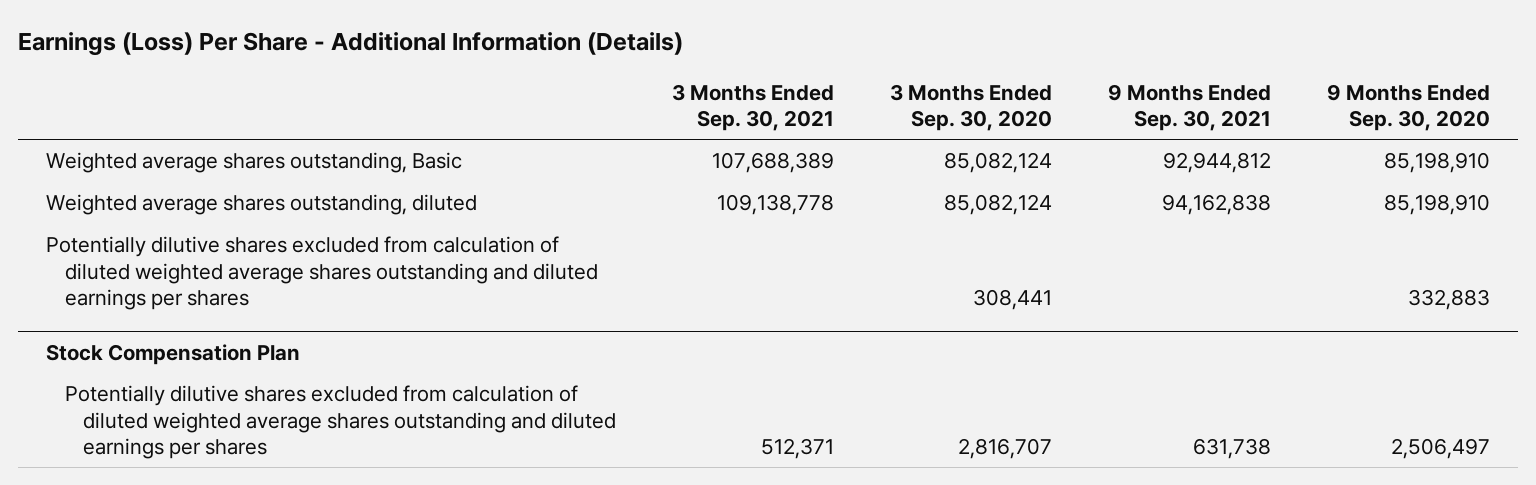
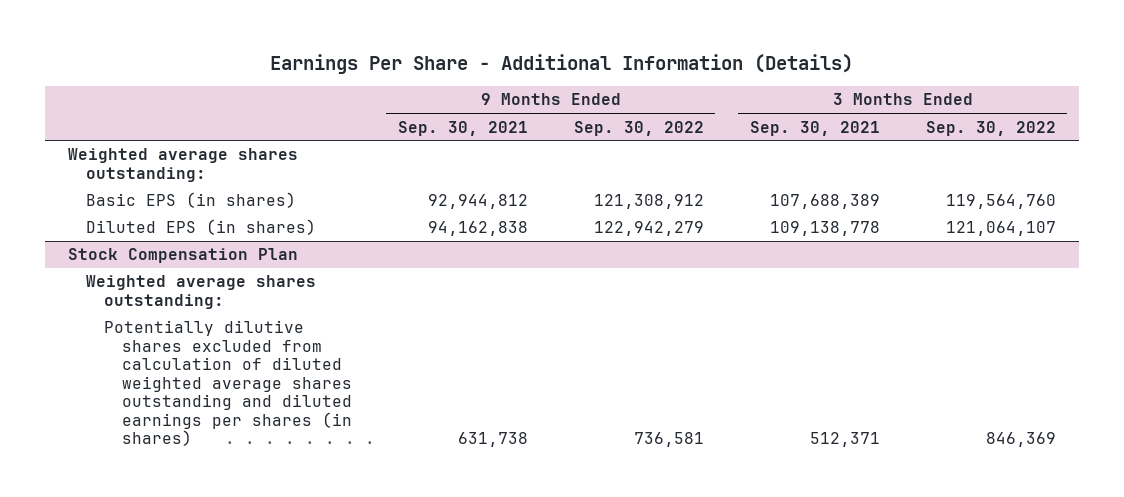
- Earnings (Loss) Per Share - Additional Information (Details)
+ Earnings Per Share - Additional Information (Details)
- | 3 Months Ended Sep. 30, 2021 | 3 Months Ended Sep. 30, 2020 | 9 Months Ended Sep. 30, 2021 | 9 Months Ended Sep. 30, 2020
+ | 9 Months Ended Sep. 30, 2021 | 9 Months Ended Sep. 30, 2022 | 3 Months Ended Sep. 30, 2021 | 3 Months Ended Sep. 30, 2022
- Weighted average shares outstanding, Basic | 107,688,389 | 85,082,124 | 92,944,812 | 85,198,910
- Weighted average shares outstanding, diluted | 109,138,778 | 85,082,124 | 94,162,838 | 85,198,910
- Potentially dilutive shares excluded from calculation of diluted weighted average shares outstanding and diluted earnings per shares | | 308,441 | | 332,883
+ Weighted average shares outstanding:
+ Basic EPS (in shares) | 92,944,812 | 121,308,912 | 107,688,389 | 119,564,760
+ Diluted EPS (in shares) | 94,162,838 | 122,942,279 | 109,138,778 | 121,064,107
@ Stock Compensation Plan
- Potentially dilutive shares excluded from calculation of diluted weighted average shares outstanding and diluted earnings per shares | 512,371 | 2,816,707 | 631,738 | 2,506,497
+ Weighted average shares outstanding:
+ Potentially dilutive shares excluded from calculation of diluted weighted average shares outstanding and diluted earnings per shares (in shares) | 631,738 | 736,581 | 512,371 | 846,369

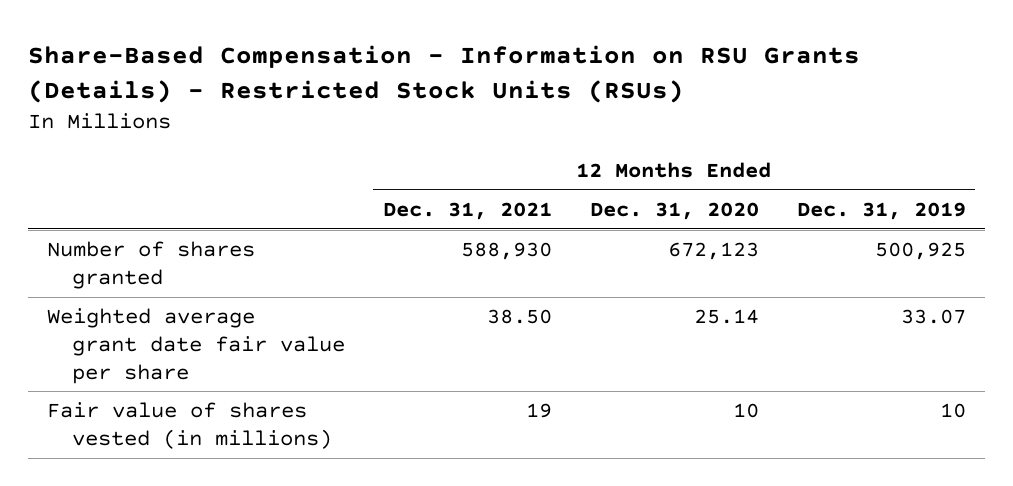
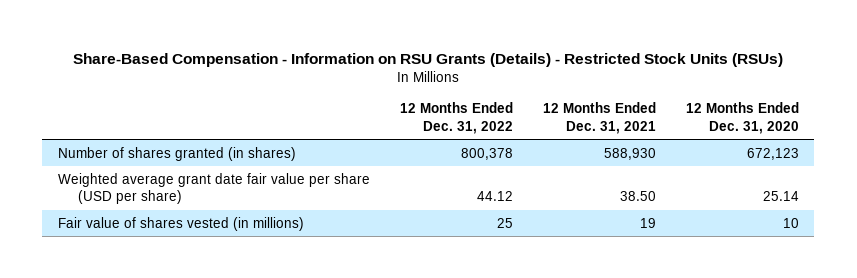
- | 12 Months Ended Dec. 31, 2021 | 12 Months Ended Dec. 31, 2020 | 12 Months Ended Dec. 31, 2019
+ | 12 Months Ended Dec. 31, 2022 | 12 Months Ended Dec. 31, 2021 | 12 Months Ended Dec. 31, 2020
- Number of shares granted | 588,930 | 672,123 | 500,925
- Weighted average grant date fair value per share | 38.50 | 25.14 | 33.07
+ Number of shares granted (in shares) | 800,378 | 588,930 | 672,123
+ Weighted average grant date fair value per share (USD per share) | 44.12 | 38.50 | 25.14

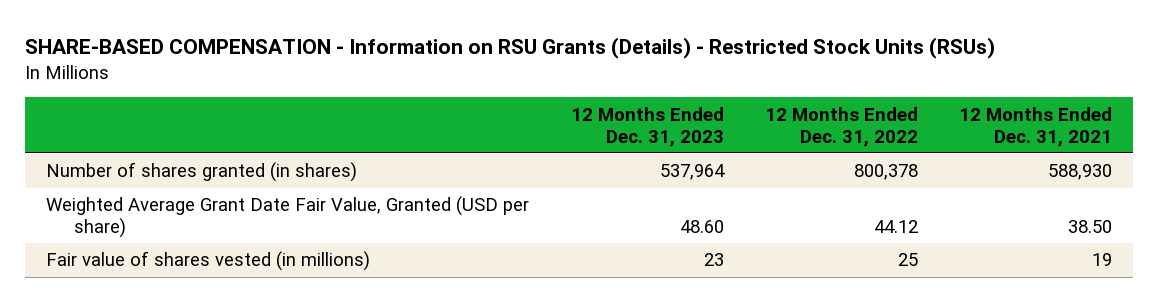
- Share-Based Compensation - Information on RSU Grants (Details) - Restricted Stock Units (RSUs)
+ SHARE-BASED COMPENSATION - Information on RSU Grants (Details) - Restricted Stock Units (RSUs)
- | 12 Months Ended Dec. 31, 2022 | 12 Months Ended Dec. 31, 2021 | 12 Months Ended Dec. 31, 2020
+ | 12 Months Ended Dec. 31, 2023 | 12 Months Ended Dec. 31, 2022 | 12 Months Ended Dec. 31, 2021
- Weighted average grant date fair value per share (USD per share) | 44.12 | 38.50 | 25.14
+ Weighted Average Grant Date Fair Value, Granted (USD per share) | 48.60 | 44.12 | 38.50

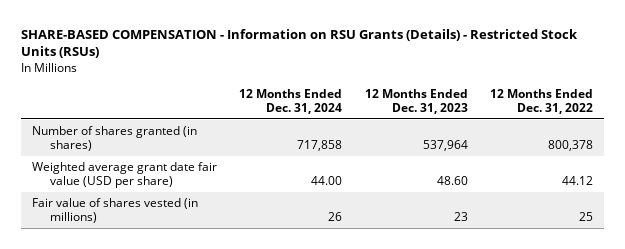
- | 12 Months Ended Dec. 31, 2023 | 12 Months Ended Dec. 31, 2022 | 12 Months Ended Dec. 31, 2021
+ | 12 Months Ended Dec. 31, 2024 | 12 Months Ended Dec. 31, 2023 | 12 Months Ended Dec. 31, 2022
- Weighted Average Grant Date Fair Value, Granted (USD per share) | 48.60 | 44.12 | 38.50
+ Weighted average grant date fair value (USD per share) | 44.00 | 48.60 | 44.12

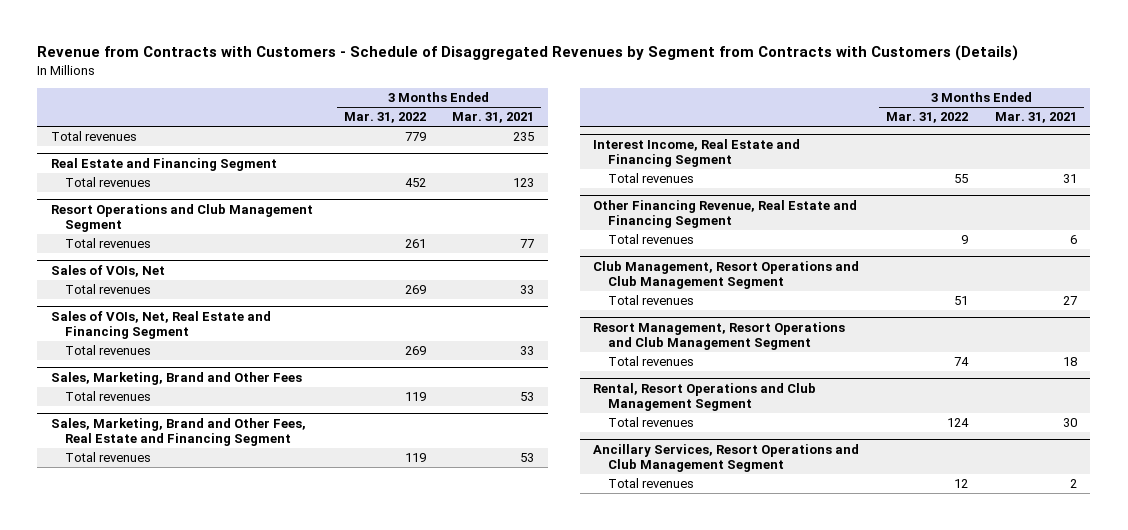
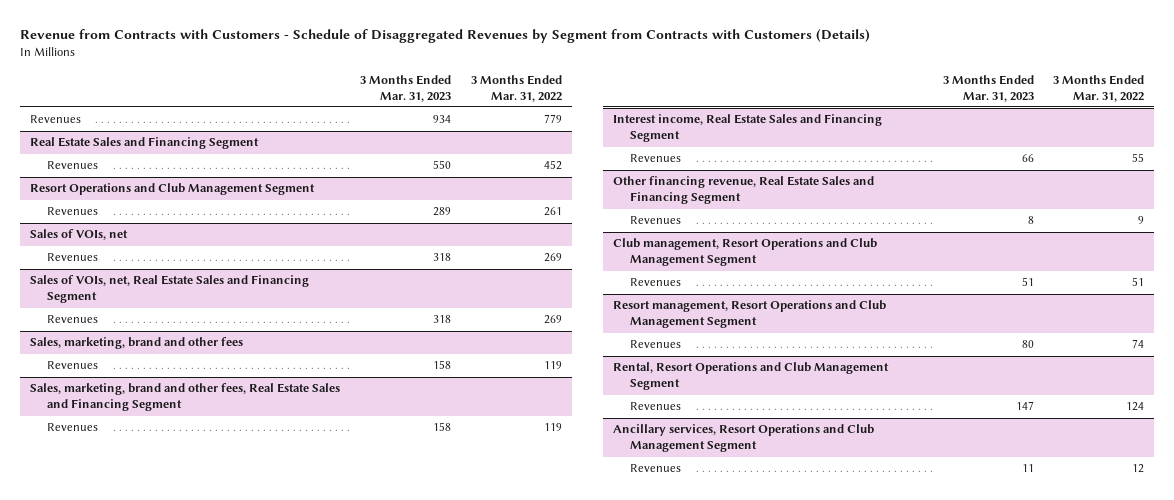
- | 3 Months Ended Mar. 31, 2022 | 3 Months Ended Mar. 31, 2021
+ | 3 Months Ended Mar. 31, 2023 | 3 Months Ended Mar. 31, 2022
- Total revenues | 779 | 235
- Real Estate and Financing Segment
- Total revenues | 452 | 123
+ Revenues | 934 | 779
+ Real Estate Sales and Financing Segment
+ Revenues | 550 | 452
@ Resort Operations and Club Management Segment
- Total revenues | 261 | 77
- Sales of VOIs, Net
- Total revenues | 269 | 33
- Sales of VOIs, Net, Real Estate and Financing Segment
- Total revenues | 269 | 33
- Sales, Marketing, Brand and Other Fees
- Total revenues | 119 | 53
- Sales, Marketing, Brand and Other Fees, Real Estate and Financing Segment
- Total revenues | 119 | 53
- Interest Income, Real Estate and Financing Segment
- Total revenues | 55 | 31
- Other Financing Revenue, Real Estate and Financing Segment
- Total revenues | 9 | 6
- Club Management, Resort Operations and Club Management Segment
- Total revenues | 51 | 27
- Resort Management, Resort Operations and Club Management Segment
- Total revenues | 74 | 18
@ Resort Operations and Club Management Segment
+ Revenues | 289 | 261
+ Sales of VOIs, net
+ Revenues | 318 | 269
+ Sales of VOIs, net, Real Estate Sales and Financing Segment
+ Revenues | 318 | 269
+ Sales, marketing, brand and other fees
+ Revenues | 158 | 119
+ Sales, marketing, brand and other fees, Real Estate Sales and Financing Segment
+ Revenues | 158 | 119
+ Interest income, Real Estate Sales and Financing Segment
+ Revenues | 66 | 55
+ Other financing revenue, Real Estate Sales and Financing Segment
+ Revenues | 8 | 9
+ Club management, Resort Operations and Club Management Segment
+ Revenues | 51 | 51
+ Resort management, Resort Operations and Club Management Segment
+ Revenues | 80 | 74
@ Rental, Resort Operations and Club Management Segment
- Total revenues | 124 | 30
- Ancillary Services, Resort Operations and Club Management Segment
- Total revenues | 12 | 2
@ Rental, Resort Operations and Club Management Segment
+ Revenues | 147 | 124
+ Ancillary services, Resort Operations and Club Management Segment
+ Revenues | 11 | 12

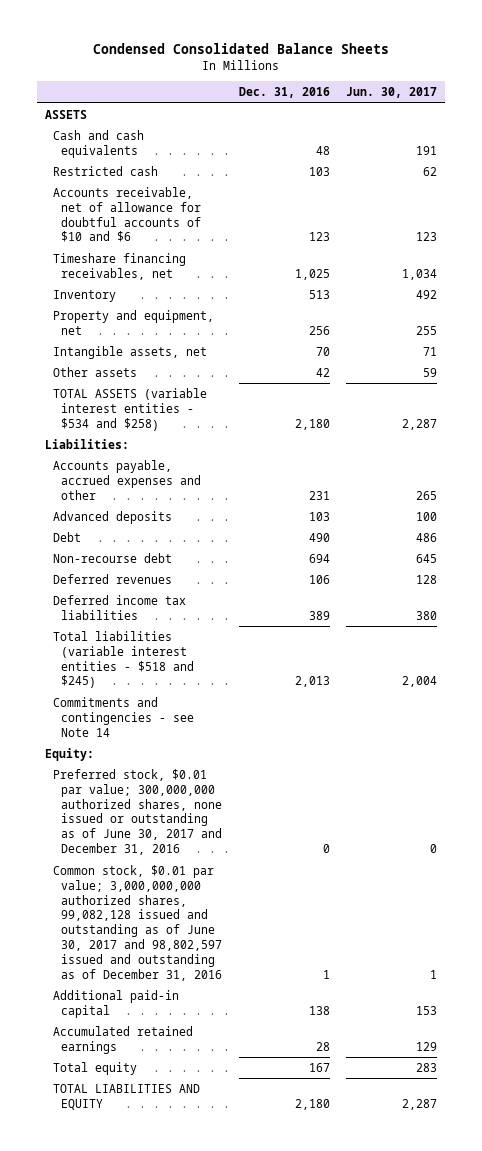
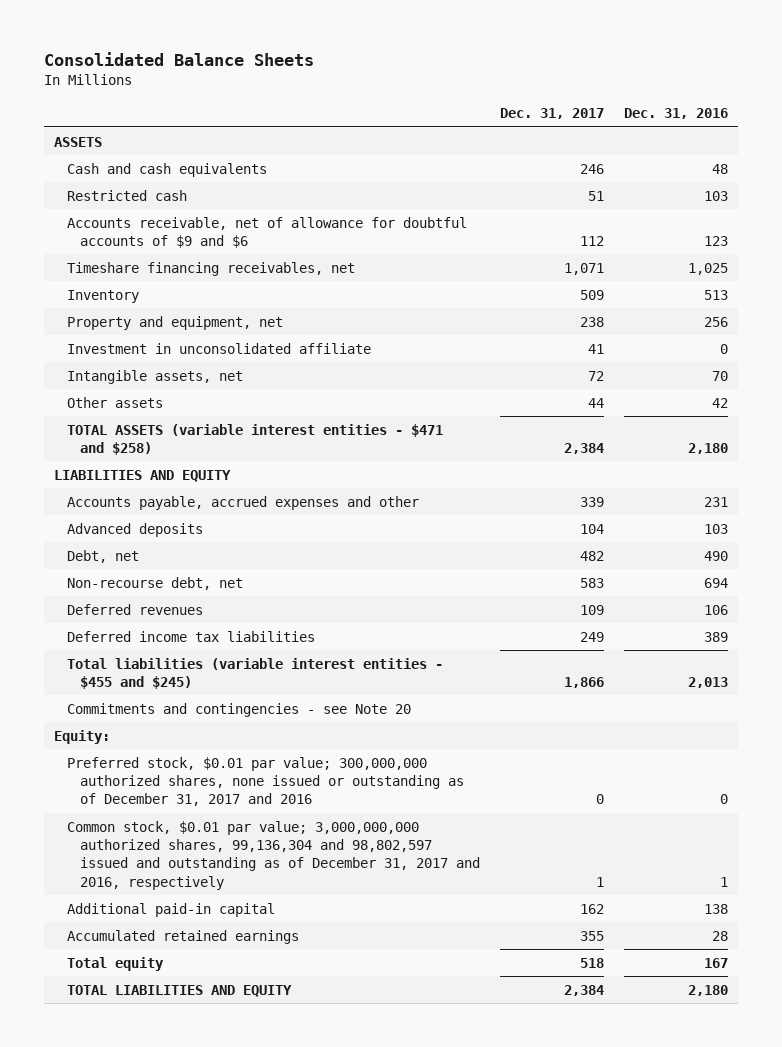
- Condensed Consolidated Balance Sheets
+ Consolidated Balance Sheets
- | Dec. 31, 2016 | Jun. 30, 2017
+ | Dec. 31, 2017 | Dec. 31, 2016
- Accounts receivable, net of allowance for doubtful accounts of $10 and $6 | 123 | 123
+ Accounts receivable, net of allowance for doubtful accounts of $9 and $6 | 112 | 123
+ Investment in unconsolidated affiliate | 41 | 0
- TOTAL ASSETS (variable interest entities - $534 and $258) | 2,180 | 2,287
- Liabilities:
+ TOTAL ASSETS (variable interest entities - $471 and $258) | 2,384 | 2,180
+ LIABILITIES AND EQUITY
- Debt | 490 | 486
- Non-recourse debt | 694 | 645
+ Debt, net | 482 | 490
+ Non-recourse debt, net | 583 | 694
- Total liabilities (variable interest entities - $518 and $245) | 2,013 | 2,004
- Commitments and contingencies - see Note 14
+ Total liabilities (variable interest entities - $455 and $245) | 1,866 | 2,013
+ Commitments and contingencies - see Note 20
- Preferred stock, $0.01 par value; 300,000,000 authorized shares, none issued or outstanding as of June 30, 2017 and December 31, 2016 | 0 | 0
- Common stock, $0.01 par value; 3,000,000,000 authorized shares, 99,082,128 issued and outstanding as of June 30, 2017 and 98,802,597 issued and outstanding as of December 31, 2016 | 1 | 1
+ Preferred stock, $0.01 par value; 300,000,000 authorized shares, none issued or outstanding as of December 31, 2017 and 2016 | 0 | 0
+ Common stock, $0.01 par value; 3,000,000,000 authorized shares, 99,136,304 and 98,802,597 issued and outstanding as of December 31, 2017 and 2016, respectively | 1 | 1

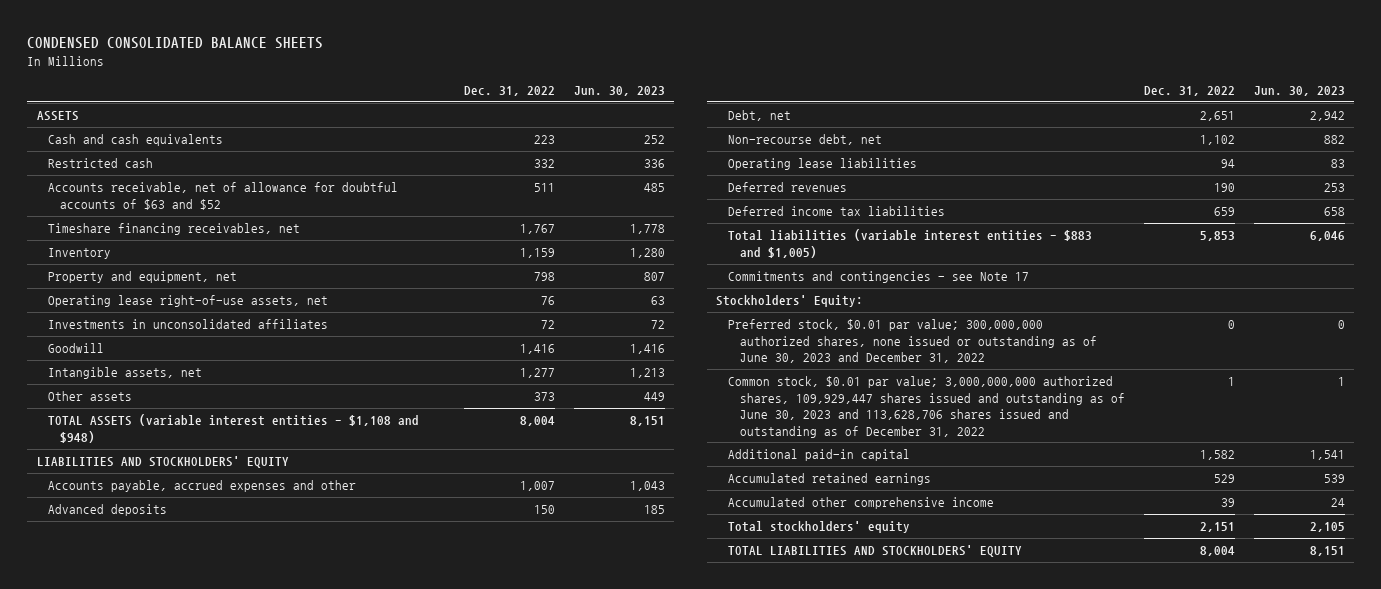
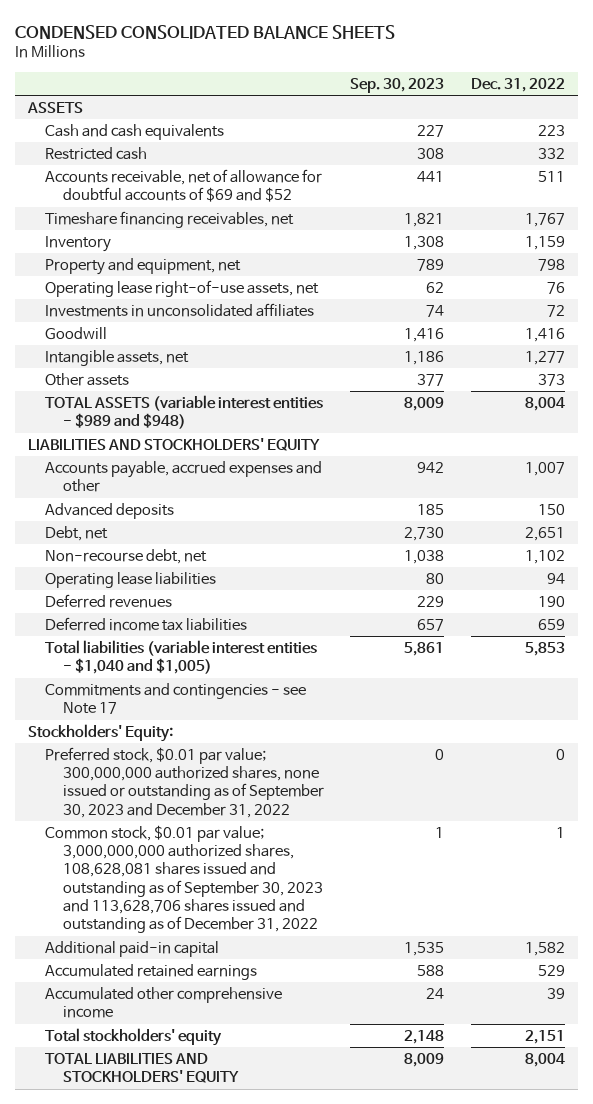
- | Dec. 31, 2022 | Jun. 30, 2023
+ | Sep. 30, 2023 | Dec. 31, 2022
- Accounts receivable, net of allowance for doubtful accounts of $63 and $52 | 511 | 485
+ Accounts receivable, net of allowance for doubtful accounts of $69 and $52 | 441 | 511
- TOTAL ASSETS (variable interest entities - $1,108 and $948) | 8,004 | 8,151
+ TOTAL ASSETS (variable interest entities - $989 and $948) | 8,009 | 8,004
- Total liabilities (variable interest entities - $883 and $1,005) | 5,853 | 6,046
+ Total liabilities (variable interest entities - $1,040 and $1,005) | 5,861 | 5,853
- Preferred stock, $0.01 par value; 300,000,000 authorized shares, none issued or outstanding as of June 30, 2023 and December 31, 2022 | 0 | 0
- Common stock, $0.01 par value; 3,000,000,000 authorized shares, 109,929,447 shares issued and outstanding as of June 30, 2023 and 113,628,706 shares issued and outstanding as of December 31, 2022 | 1 | 1
+ Preferred stock, $0.01 par value; 300,000,000 authorized shares, none issued or outstanding as of September 30, 2023 and December 31, 2022 | 0 | 0
+ Common stock, $0.01 par value; 3,000,000,000 authorized shares, 108,628,081 shares issued and outstanding as of September 30, 2023 and 113,628,706 shares issued and outstanding as of December 31, 2022 | 1 | 1

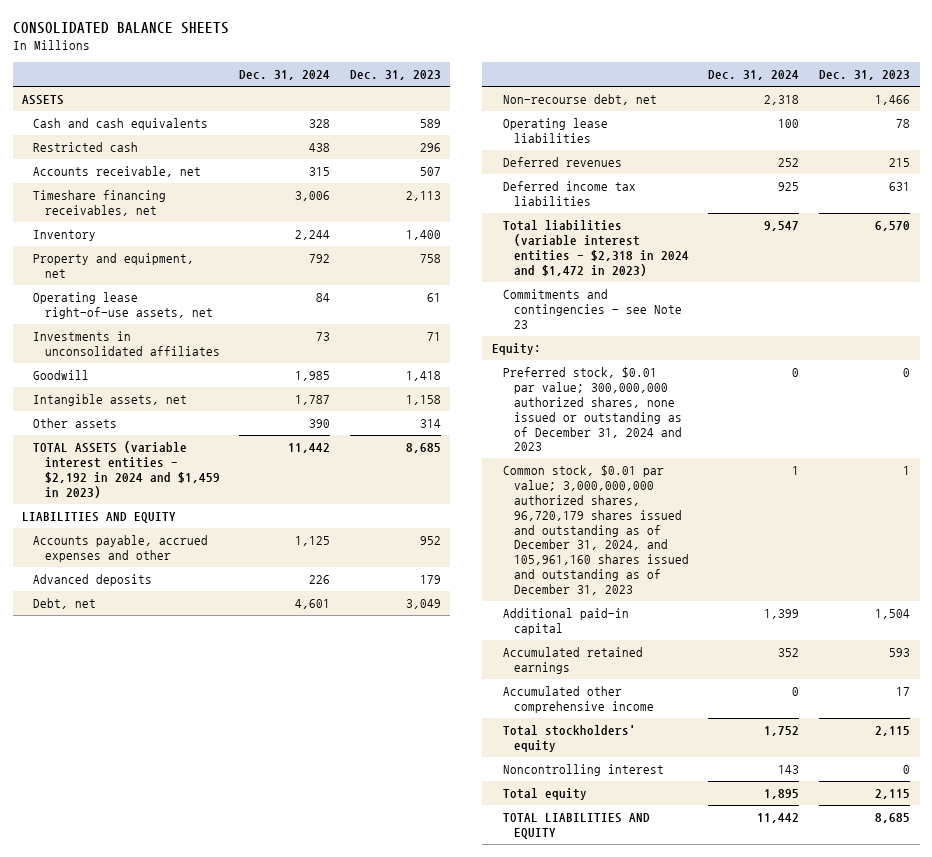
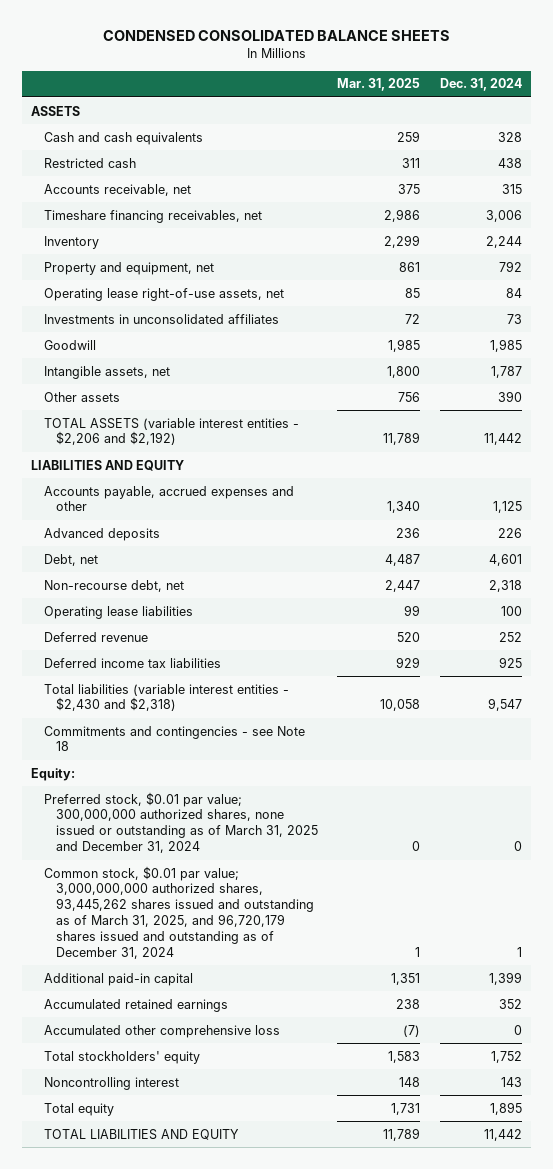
- CONSOLIDATED BALANCE SHEETS
+ CONDENSED CONSOLIDATED BALANCE SHEETS
- | Dec. 31, 2024 | Dec. 31, 2023
+ | Mar. 31, 2025 | Dec. 31, 2024
- TOTAL ASSETS (variable interest entities - $2,192 in 2024 and $1,459 in 2023) | 11,442 | 8,685
+ TOTAL ASSETS (variable interest entities - $2,206 and $2,192) | 11,789 | 11,442
- Deferred revenues | 252 | 215
+ Deferred revenue | 520 | 252
- Total liabilities (variable interest entities - $2,318 in 2024 and $1,472 in 2023) | 9,547 | 6,570
- Commitments and contingencies - see Note 23
+ Total liabilities (variable interest entities - $2,430 and $2,318) | 10,058 | 9,547
+ Commitments and contingencies - see Note 18
- Preferred stock, $0.01 par value; 300,000,000 authorized shares, none issued or outstanding as of December 31, 2024 and 2023 | 0 | 0
- Common stock, $0.01 par value; 3,000,000,000 authorized shares, 96,720,179 shares issued and outstanding as of December 31, 2024, and 105,961,160 shares issued and outstanding as of December 31, 2023 | 1 | 1
+ Preferred stock, $0.01 par value; 300,000,000 authorized shares, none issued or outstanding as of March 31, 2025 and December 31, 2024 | 0 | 0
+ Common stock, $0.01 par value; 3,000,000,000 authorized shares, 93,445,262 shares issued and outstanding as of March 31, 2025, and 96,720,179 shares issued and outstanding as of December 31, 2024 | 1 | 1
- Accumulated other comprehensive income | 0 | 17
+ Accumulated other comprehensive loss | (7) | 0

